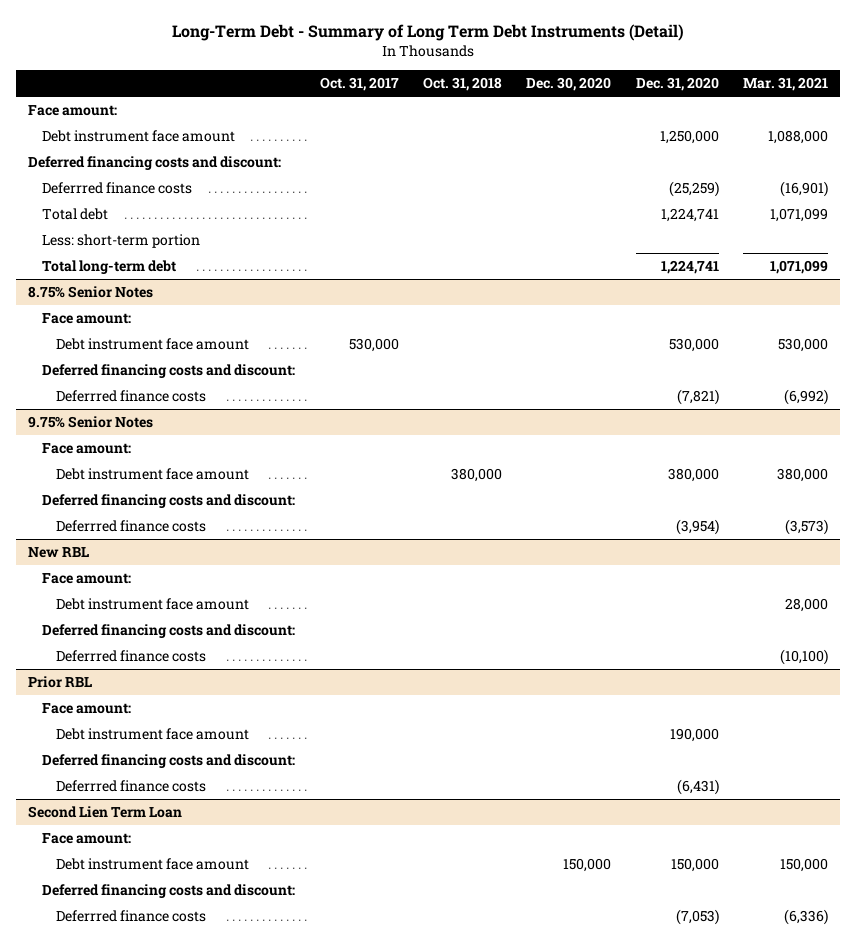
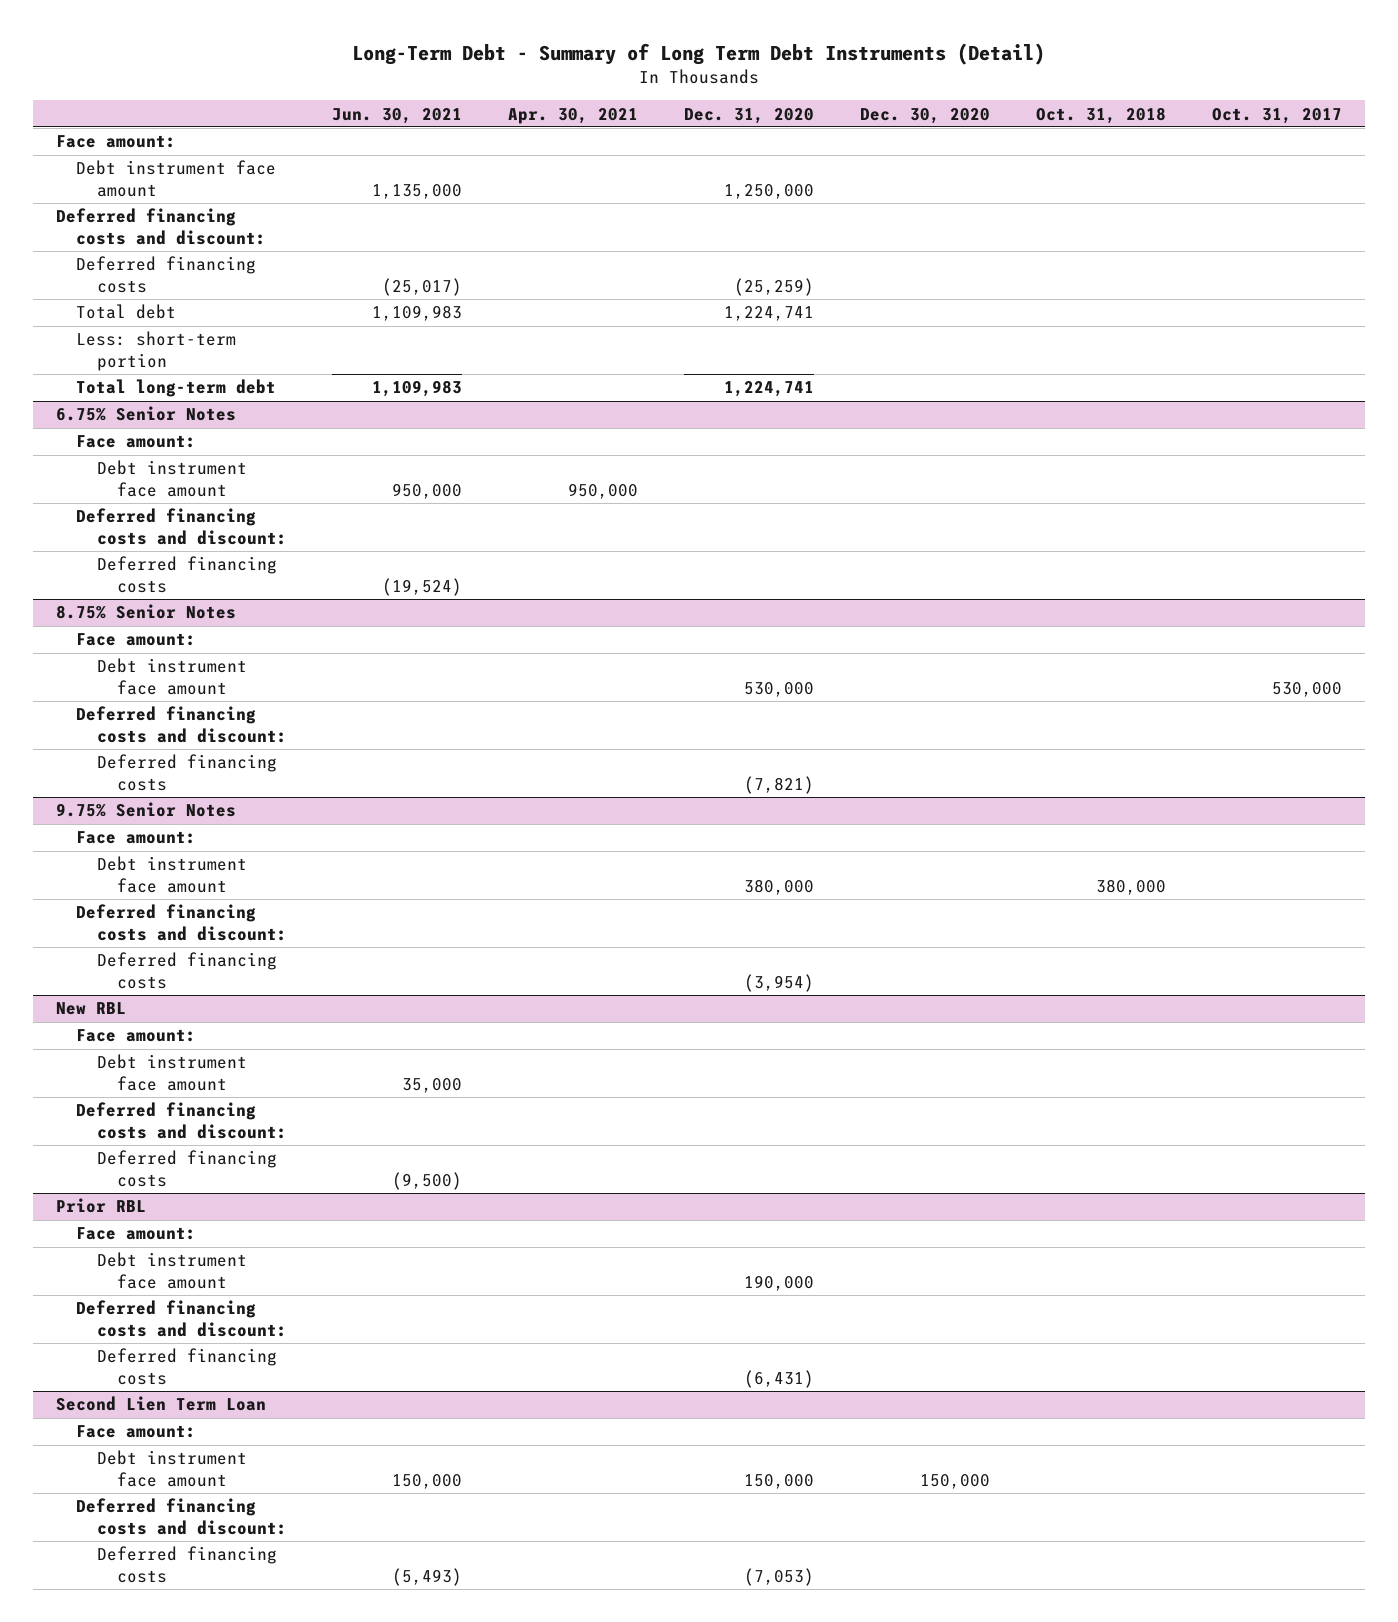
- | Oct. 31, 2017 | Oct. 31, 2018 | Dec. 30, 2020 | Dec. 31, 2020 | Mar. 31, 2021
+ | Jun. 30, 2021 | Apr. 30, 2021 | Dec. 31, 2020 | Dec. 30, 2020 | Oct. 31, 2018 | Oct. 31, 2017
- Deferrred finance costs | | | | (25,259) | (16,901)
+ Deferred financing costs | (25,017) | | (25,259) | | |
+ 6.75% Senior Notes
+ Face amount:
+ Debt instrument face amount | 950,000 | 950,000 | | | |
+ Deferred financing costs and discount:
+ Deferred financing costs | (19,524) | | | | |
@ 8.75% Senior Notes
- Deferrred finance costs | | | | (7,821) | (6,992)
+ Deferred financing costs | | | (7,821) | | |
@ 9.75% Senior Notes
- Deferrred finance costs | | | | (3,954) | (3,573)
+ Deferred financing costs | | | (3,954) | | |
@ New RBL
- Deferrred finance costs | | | | | (10,100)
+ Deferred financing costs | (9,500) | | | | |
@ Prior RBL
- Deferrred finance costs | | | | (6,431) |
+ Deferred financing costs | | | (6,431) | | |
@ Second Lien Term Loan
- Deferrred finance costs | | | | (7,053) | (6,336)
+ Deferred financing costs | (5,493) | | (7,053) | | |

